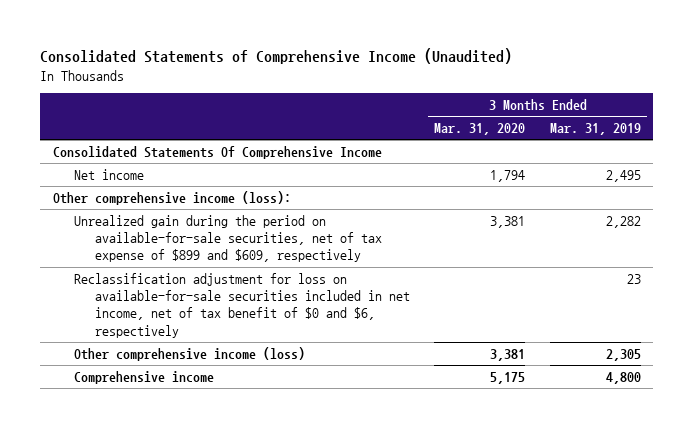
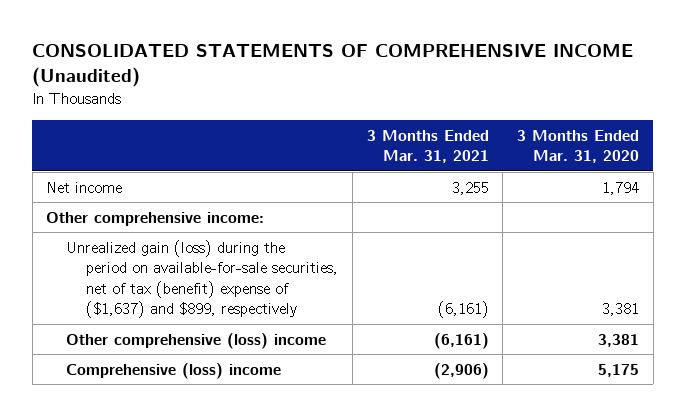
- Consolidated Statements of Comprehensive Income (Unaudited)
+ CONSOLIDATED STATEMENTS OF COMPREHENSIVE INCOME (Unaudited)
- | 3 Months Ended Mar. 31, 2020 | 3 Months Ended Mar. 31, 2019
+ | 3 Months Ended Mar. 31, 2021 | 3 Months Ended Mar. 31, 2020
- Consolidated Statements Of Comprehensive Income
- Other comprehensive income (loss):
- Unrealized gain during the period on available-for-sale securities, net of tax expense of $899 and $609, respectively | 3,381 | 2,282
- Reclassification adjustment for loss on available-for-sale securities included in net income, net of tax benefit of $0 and $6, respectively | | 23
- Other comprehensive income (loss) | 3,381 | 2,305
- Comprehensive income | 5,175 | 4,800
+ Other comprehensive income:
+ Unrealized gain (loss) during the period on available-for-sale securities, net of tax (benefit) expense of ($1,637) and $899, respectively | (6,161) | 3,381
+ Other comprehensive (loss) income | (6,161) | 3,381
+ Comprehensive (loss) income | (2,906) | 5,175

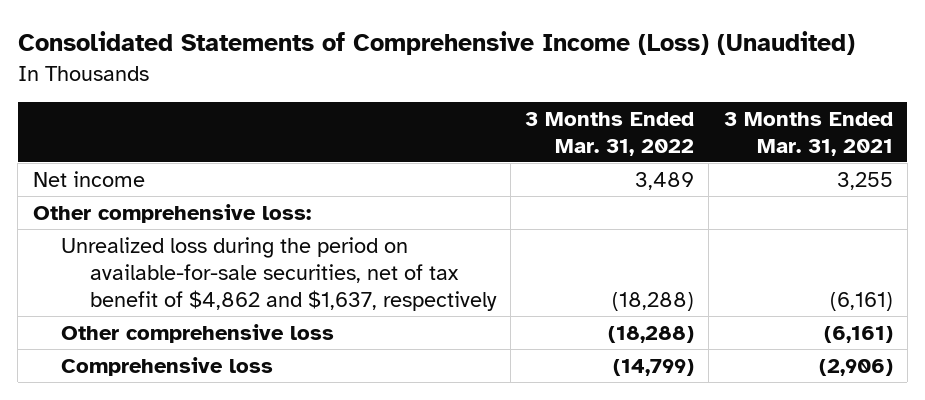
- CONSOLIDATED STATEMENTS OF COMPREHENSIVE INCOME (Unaudited)
+ Consolidated Statements of Comprehensive Income (Loss) (Unaudited)
- | 3 Months Ended Mar. 31, 2021 | 3 Months Ended Mar. 31, 2020
+ | 3 Months Ended Mar. 31, 2022 | 3 Months Ended Mar. 31, 2021
- Other comprehensive income:
- Unrealized gain (loss) during the period on available-for-sale securities, net of tax (benefit) expense of ($1,637) and $899, respectively | (6,161) | 3,381
- Other comprehensive (loss) income | (6,161) | 3,381
- Comprehensive (loss) income | (2,906) | 5,175
+ Other comprehensive loss:
+ Unrealized loss during the period on available-for-sale securities, net of tax benefit of $4,862 and $1,637, respectively | (18,288) | (6,161)
+ Other comprehensive loss | (18,288) | (6,161)
+ Comprehensive loss | (14,799) | (2,906)

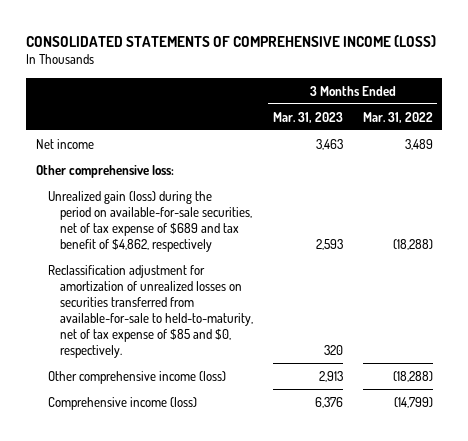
- Consolidated Statements of Comprehensive Income (Loss) (Unaudited)
+ CONSOLIDATED STATEMENTS OF COMPREHENSIVE INCOME (LOSS)
- | 3 Months Ended Mar. 31, 2022 | 3 Months Ended Mar. 31, 2021
+ | 3 Months Ended Mar. 31, 2023 | 3 Months Ended Mar. 31, 2022
- Unrealized loss during the period on available-for-sale securities, net of tax benefit of $4,862 and $1,637, respectively | (18,288) | (6,161)
- Other comprehensive loss | (18,288) | (6,161)
- Comprehensive loss | (14,799) | (2,906)
+ Unrealized gain (loss) during the period on available-for-sale securities, net of tax expense of $689 and tax benefit of $4,862, respectively | 2,593 | (18,288)
+ Reclassification adjustment for amortization of unrealized losses on securities transferred from available-for-sale to held-to-maturity, net of tax expense of $85 and $0, respectively. | 320 |
+ Other comprehensive income (loss) | 2,913 | (18,288)
+ Comprehensive income (loss) | 6,376 | (14,799)

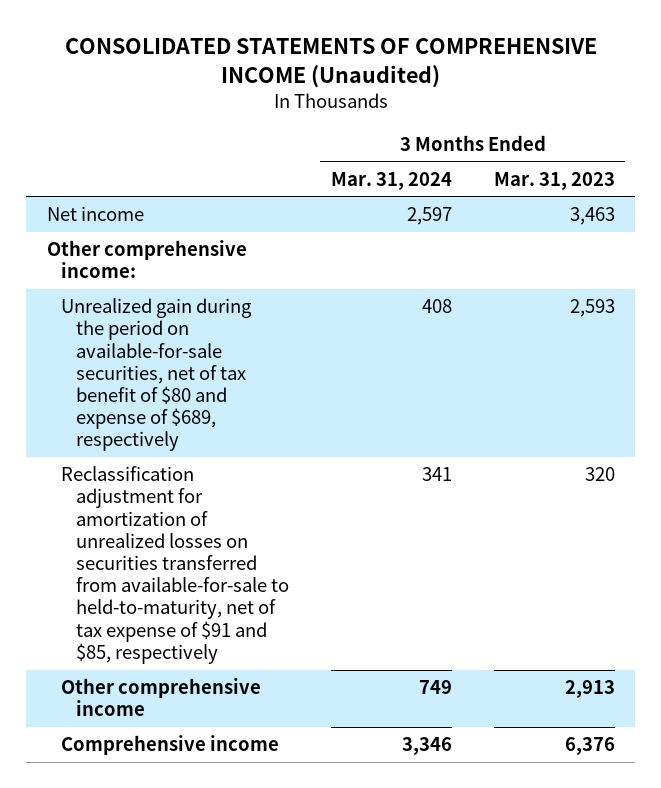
- CONSOLIDATED STATEMENTS OF COMPREHENSIVE INCOME (LOSS)
+ CONSOLIDATED STATEMENTS OF COMPREHENSIVE INCOME (Unaudited)
- | 3 Months Ended Mar. 31, 2023 | 3 Months Ended Mar. 31, 2022
+ | 3 Months Ended Mar. 31, 2024 | 3 Months Ended Mar. 31, 2023
- Other comprehensive loss:
- Unrealized gain (loss) during the period on available-for-sale securities, net of tax expense of $689 and tax benefit of $4,862, respectively | 2,593 | (18,288)
- Reclassification adjustment for amortization of unrealized losses on securities transferred from available-for-sale to held-to-maturity, net of tax expense of $85 and $0, respectively. | 320 |
- Other comprehensive income (loss) | 2,913 | (18,288)
- Comprehensive income (loss) | 6,376 | (14,799)
+ Other comprehensive income:
+ Unrealized gain during the period on available-for-sale securities, net of tax benefit of $80 and expense of $689, respectively | 408 | 2,593
+ Reclassification adjustment for amortization of unrealized losses on securities transferred from available-for-sale to held-to-maturity, net of tax expense of $91 and $85, respectively | 341 | 320
+ Other comprehensive income | 749 | 2,913
+ Comprehensive income | 3,346 | 6,376

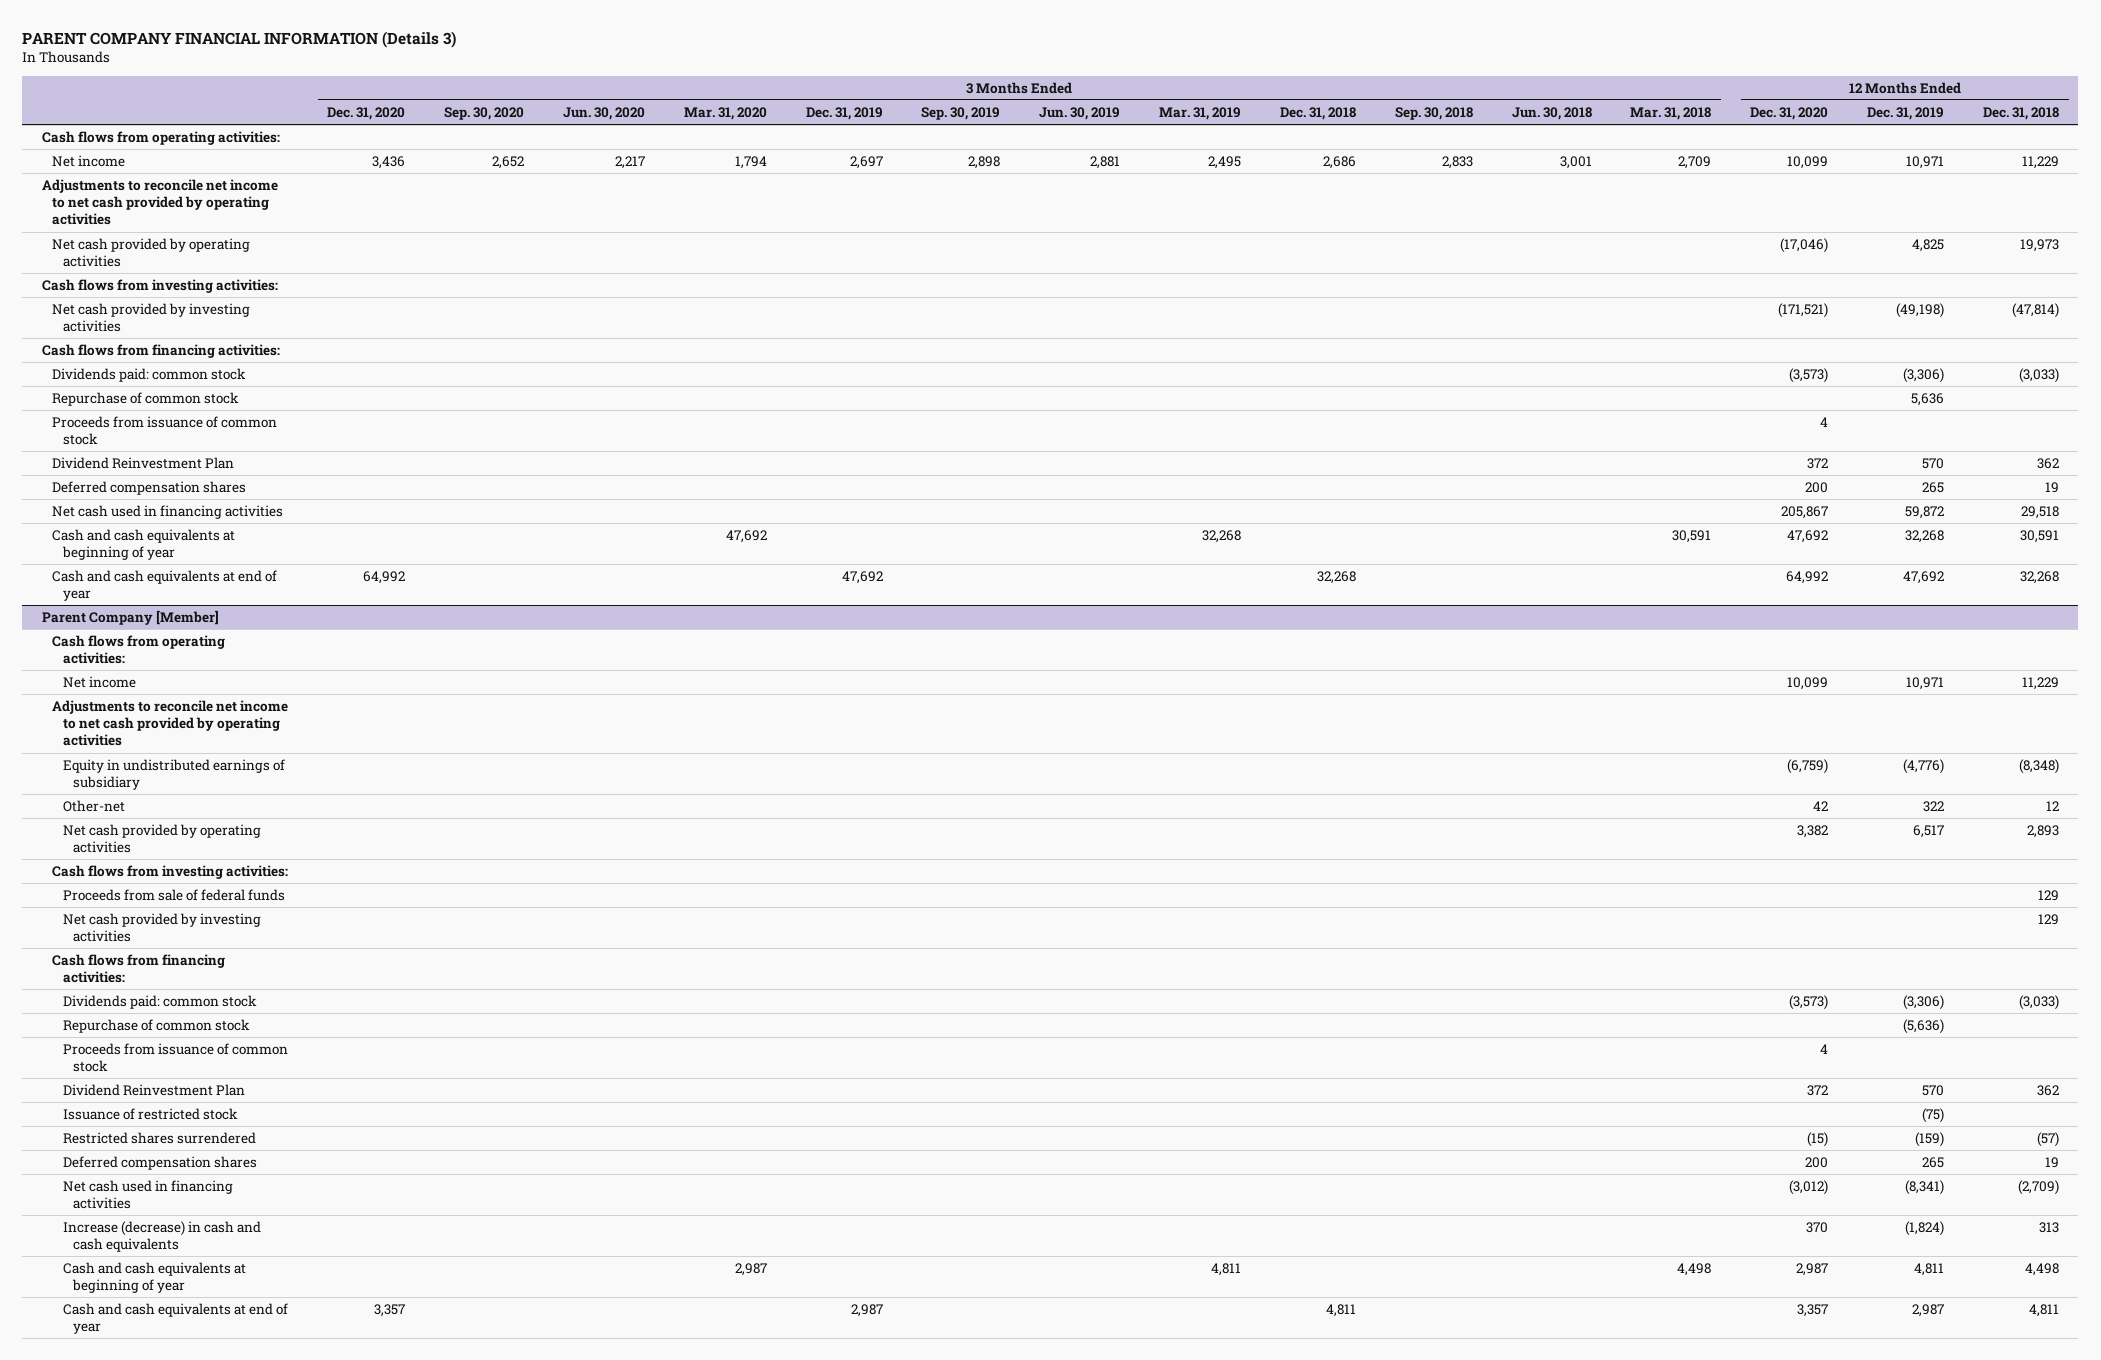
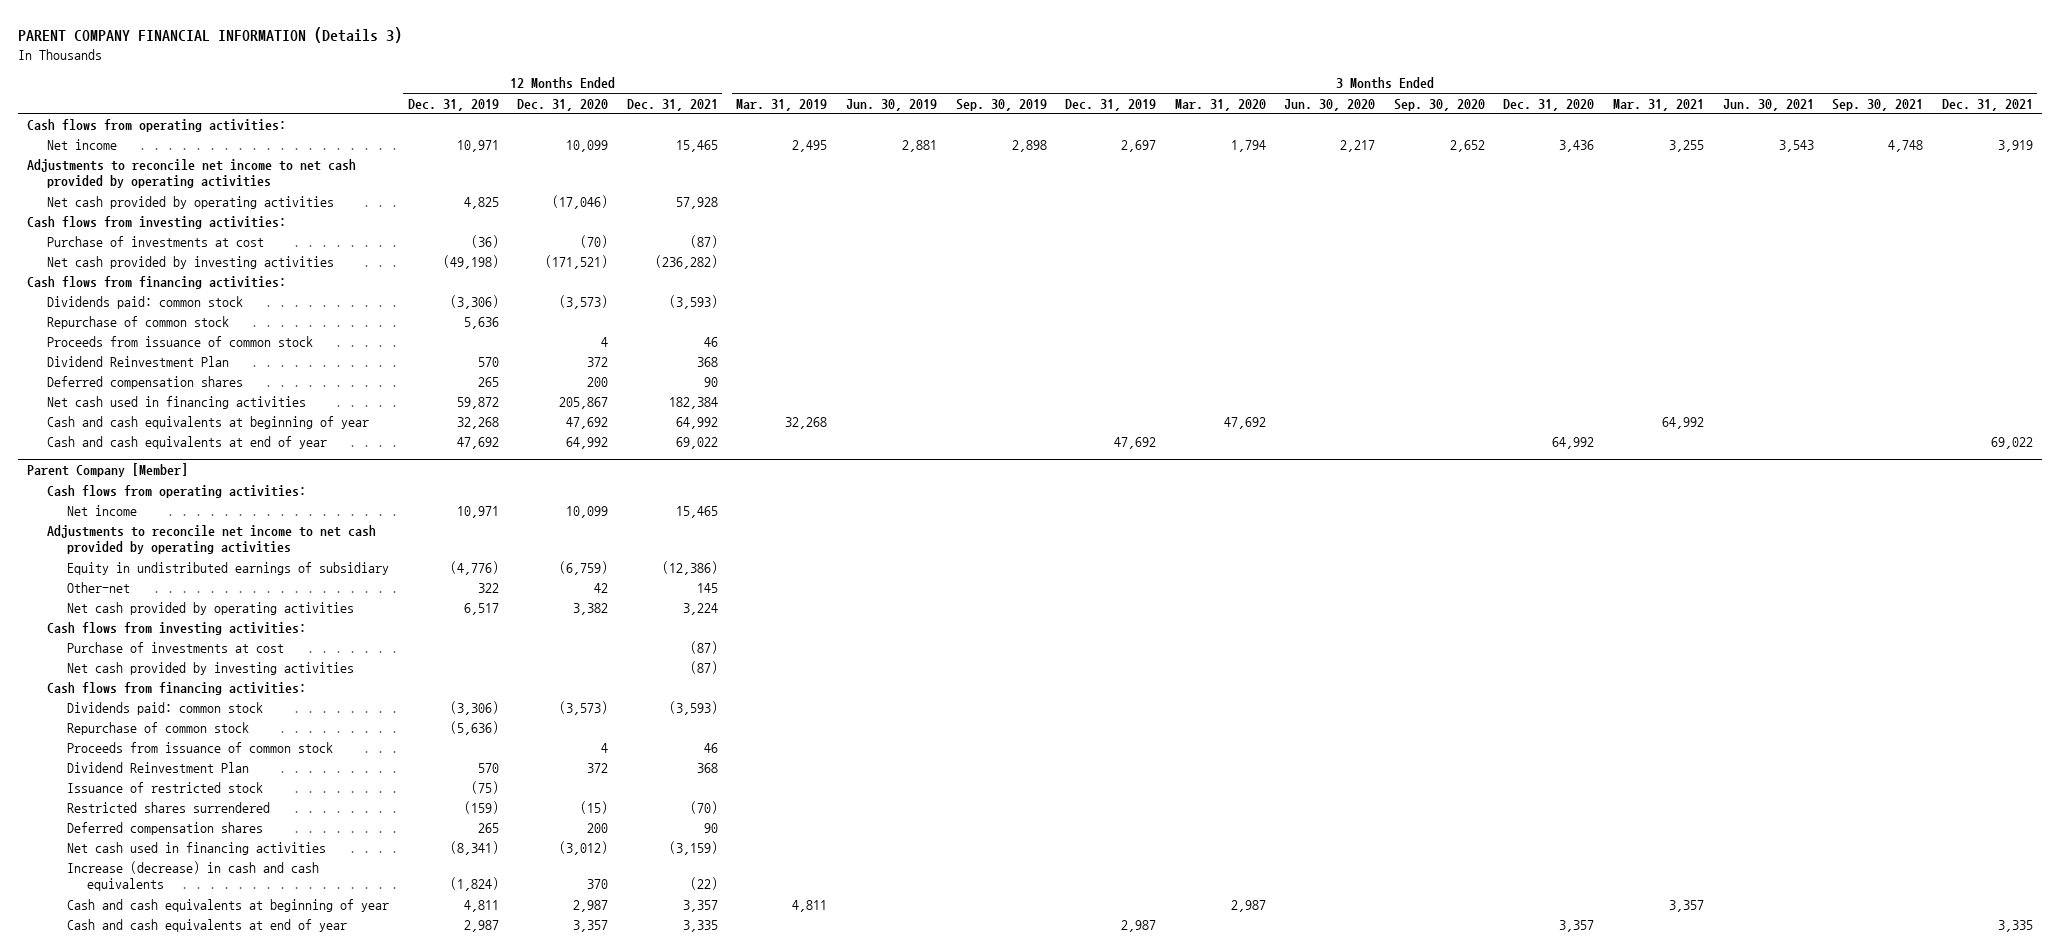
- | 3 Months Ended Dec. 31, 2020 | 3 Months Ended Sep. 30, 2020 | 3 Months Ended Jun. 30, 2020 | 3 Months Ended Mar. 31, 2020 | 3 Months Ended Dec. 31, 2019 | 3 Months Ended Sep. 30, 2019 | 3 Months Ended Jun. 30, 2019 | 3 Months Ended Mar. 31, 2019 | 3 Months Ended Dec. 31, 2018 | 3 Months Ended Sep. 30, 2018 | 3 Months Ended Jun. 30, 2018 | 3 Months Ended Mar. 31, 2018 | 12 Months Ended Dec. 31, 2020 | 12 Months Ended Dec. 31, 2019 | 12 Months Ended Dec. 31, 2018
+ | 12 Months Ended Dec. 31, 2019 | 12 Months Ended Dec. 31, 2020 | 12 Months Ended Dec. 31, 2021 | 3 Months Ended Mar. 31, 2019 | 3 Months Ended Jun. 30, 2019 | 3 Months Ended Sep. 30, 2019 | 3 Months Ended Dec. 31, 2019 | 3 Months Ended Mar. 31, 2020 | 3 Months Ended Jun. 30, 2020 | 3 Months Ended Sep. 30, 2020 | 3 Months Ended Dec. 31, 2020 | 3 Months Ended Mar. 31, 2021 | 3 Months Ended Jun. 30, 2021 | 3 Months Ended Sep. 30, 2021 | 3 Months Ended Dec. 31, 2021
+ Purchase of investments at cost | (36) | (70) | (87) | | | | | | | | | | | |
@ Parent Company [Member]
- Proceeds from sale of federal funds | | | | | | | | | | | | | | | 129
+ Purchase of investments at cost | | | (87) | | | | | | | | | | | |

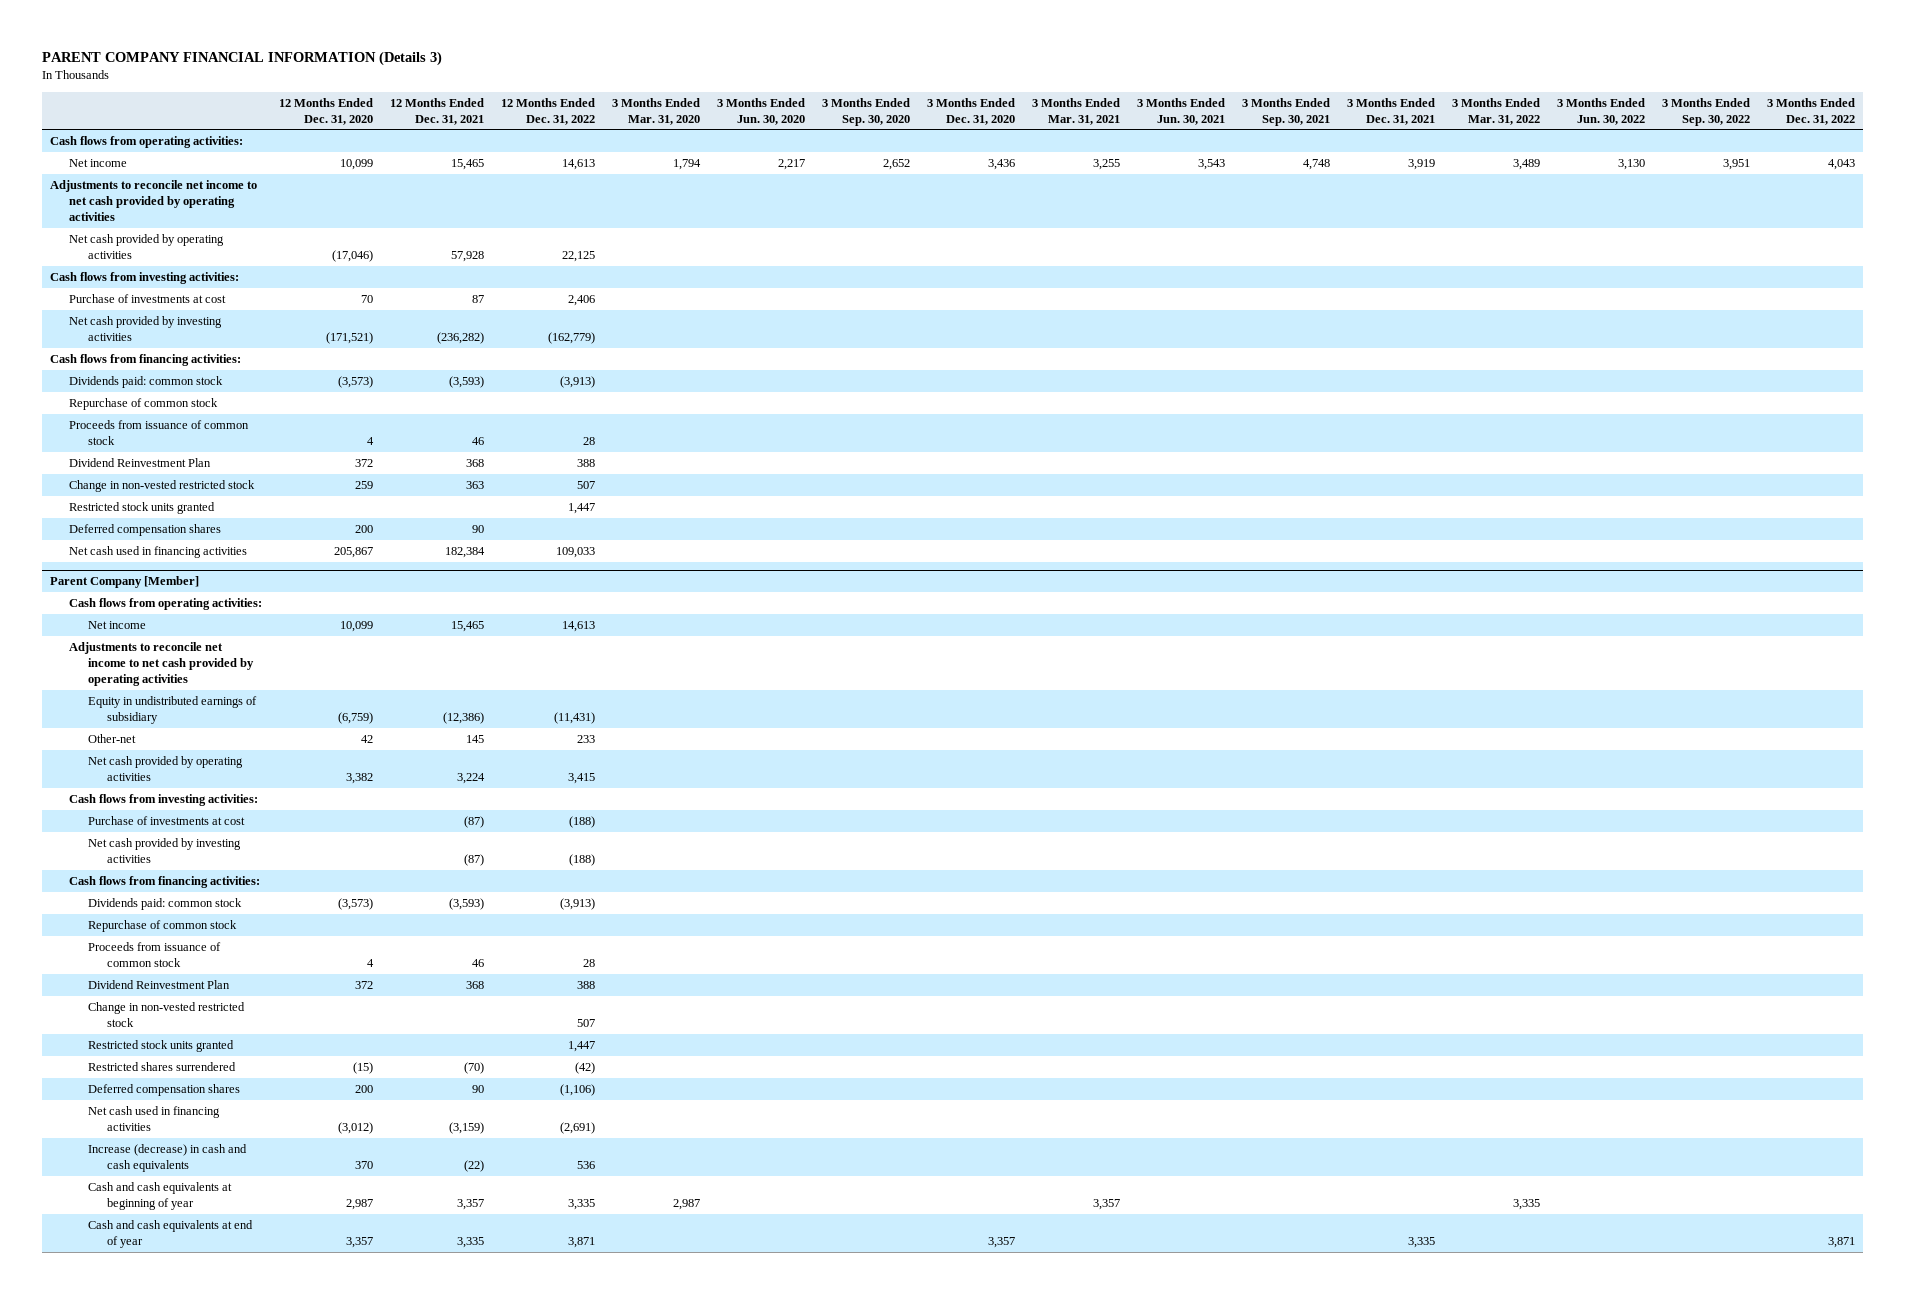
- | 12 Months Ended Dec. 31, 2019 | 12 Months Ended Dec. 31, 2020 | 12 Months Ended Dec. 31, 2021 | 3 Months Ended Mar. 31, 2019 | 3 Months Ended Jun. 30, 2019 | 3 Months Ended Sep. 30, 2019 | 3 Months Ended Dec. 31, 2019 | 3 Months Ended Mar. 31, 2020 | 3 Months Ended Jun. 30, 2020 | 3 Months Ended Sep. 30, 2020 | 3 Months Ended Dec. 31, 2020 | 3 Months Ended Mar. 31, 2021 | 3 Months Ended Jun. 30, 2021 | 3 Months Ended Sep. 30, 2021 | 3 Months Ended Dec. 31, 2021
+ | 12 Months Ended Dec. 31, 2020 | 12 Months Ended Dec. 31, 2021 | 12 Months Ended Dec. 31, 2022 | 3 Months Ended Mar. 31, 2020 | 3 Months Ended Jun. 30, 2020 | 3 Months Ended Sep. 30, 2020 | 3 Months Ended Dec. 31, 2020 | 3 Months Ended Mar. 31, 2021 | 3 Months Ended Jun. 30, 2021 | 3 Months Ended Sep. 30, 2021 | 3 Months Ended Dec. 31, 2021 | 3 Months Ended Mar. 31, 2022 | 3 Months Ended Jun. 30, 2022 | 3 Months Ended Sep. 30, 2022 | 3 Months Ended Dec. 31, 2022
- Purchase of investments at cost | (36) | (70) | (87) | | | | | | | | | | | |
+ Purchase of investments at cost | 70 | 87 | 2,406 | | | | | | | | | | | |
+ Change in non-vested restricted stock | 259 | 363 | 507 | | | | | | | | | | | |
+ Restricted stock units granted | | | 1,447 | | | | | | | | | | | |
- Cash and cash equivalents at beginning of year | 32,268 | 47,692 | 64,992 | 32,268 | | | | 47,692 | | | | 64,992 | | |
- Cash and cash equivalents at end of year | 47,692 | 64,992 | 69,022 | | | | 47,692 | | | | 64,992 | | | | 69,022
@ Parent Company [Member]
- Issuance of restricted stock | (75) | | | | | | | | | | | | | |
+ Change in non-vested restricted stock | | | 507 | | | | | | | | | | | |
+ Restricted stock units granted | | | 1,447 | | | | | | | | | | | |

